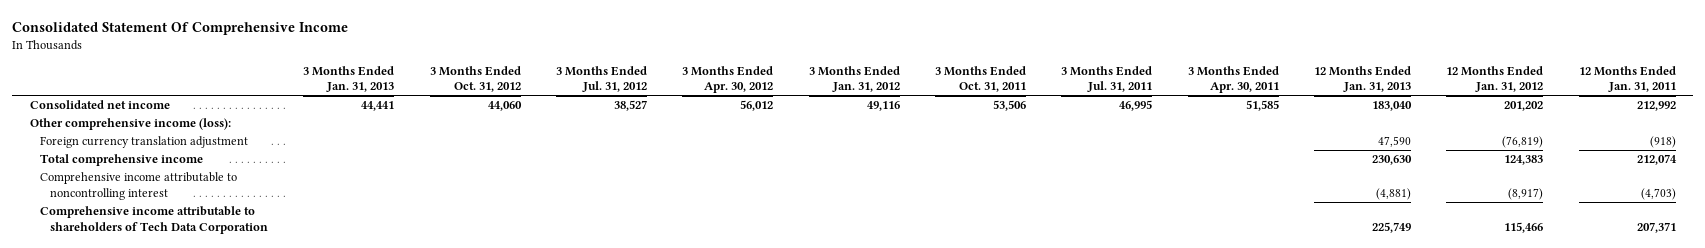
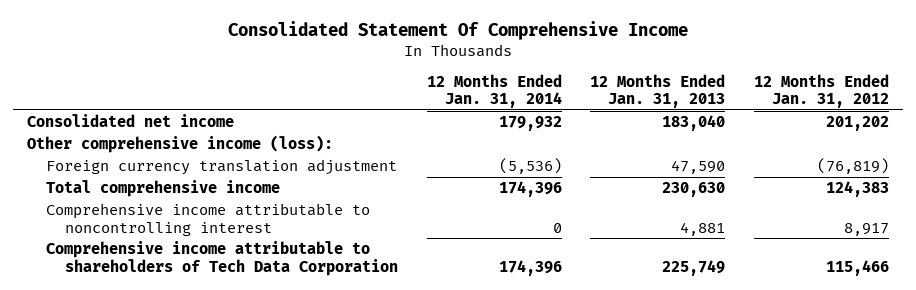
- | 3 Months Ended Jan. 31, 2013 | 3 Months Ended Oct. 31, 2012 | 3 Months Ended Jul. 31, 2012 | 3 Months Ended Apr. 30, 2012 | 3 Months Ended Jan. 31, 2012 | 3 Months Ended Oct. 31, 2011 | 3 Months Ended Jul. 31, 2011 | 3 Months Ended Apr. 30, 2011 | 12 Months Ended Jan. 31, 2013 | 12 Months Ended Jan. 31, 2012 | 12 Months Ended Jan. 31, 2011
+ | 12 Months Ended Jan. 31, 2014 | 12 Months Ended Jan. 31, 2013 | 12 Months Ended Jan. 31, 2012
- Comprehensive income attributable to noncontrolling interest | | | | | | | | | (4,881) | (8,917) | (4,703)
+ Comprehensive income attributable to noncontrolling interest | 0 | 4,881 | 8,917

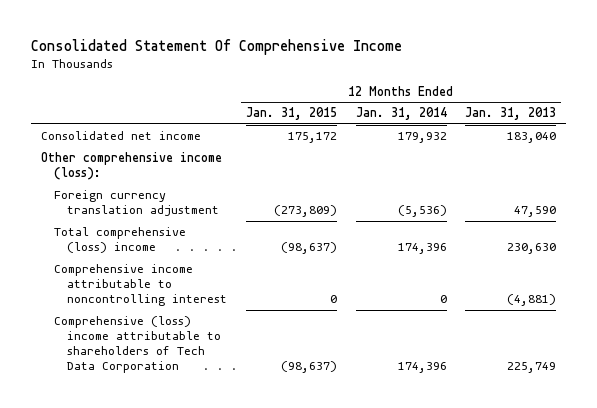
- | 12 Months Ended Jan. 31, 2014 | 12 Months Ended Jan. 31, 2013 | 12 Months Ended Jan. 31, 2012
+ | 12 Months Ended Jan. 31, 2015 | 12 Months Ended Jan. 31, 2014 | 12 Months Ended Jan. 31, 2013
- Total comprehensive income | 174,396 | 230,630 | 124,383
- Comprehensive income attributable to noncontrolling interest | 0 | 4,881 | 8,917
- Comprehensive income attributable to shareholders of Tech Data Corporation | 174,396 | 225,749 | 115,466
+ Total comprehensive (loss) income | (98,637) | 174,396 | 230,630
+ Comprehensive income attributable to noncontrolling interest | 0 | 0 | (4,881)
+ Comprehensive (loss) income attributable to shareholders of Tech Data Corporation | (98,637) | 174,396 | 225,749

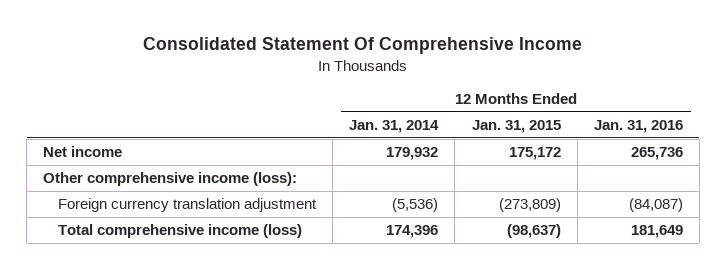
- | 12 Months Ended Jan. 31, 2015 | 12 Months Ended Jan. 31, 2014 | 12 Months Ended Jan. 31, 2013
+ | 12 Months Ended Jan. 31, 2014 | 12 Months Ended Jan. 31, 2015 | 12 Months Ended Jan. 31, 2016
- Consolidated net income | 175,172 | 179,932 | 183,040
+ Net income | 179,932 | 175,172 | 265,736
- Total comprehensive (loss) income | (98,637) | 174,396 | 230,630
- Comprehensive income attributable to noncontrolling interest | 0 | 0 | (4,881)
- Comprehensive (loss) income attributable to shareholders of Tech Data Corporation | (98,637) | 174,396 | 225,749
+ Total comprehensive income (loss) | 174,396 | (98,637) | 181,649

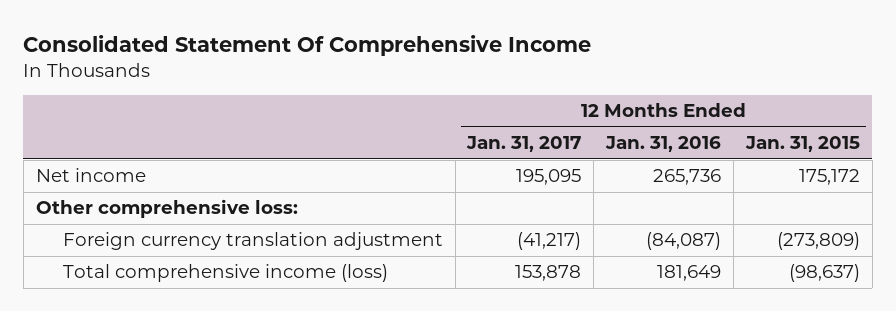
- | 12 Months Ended Jan. 31, 2014 | 12 Months Ended Jan. 31, 2015 | 12 Months Ended Jan. 31, 2016
+ | 12 Months Ended Jan. 31, 2017 | 12 Months Ended Jan. 31, 2016 | 12 Months Ended Jan. 31, 2015
- Other comprehensive income (loss):
+ Other comprehensive loss:

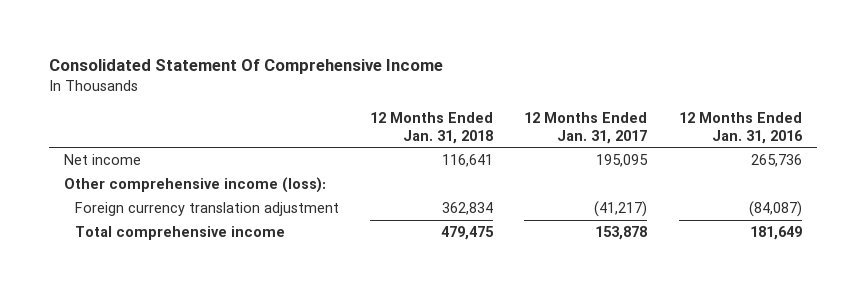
- | 12 Months Ended Jan. 31, 2017 | 12 Months Ended Jan. 31, 2016 | 12 Months Ended Jan. 31, 2015
+ | 12 Months Ended Jan. 31, 2018 | 12 Months Ended Jan. 31, 2017 | 12 Months Ended Jan. 31, 2016
- Other comprehensive loss:
+ Other comprehensive income (loss):
- Total comprehensive income (loss) | 153,878 | 181,649 | (98,637)
+ Total comprehensive income | 479,475 | 153,878 | 181,649

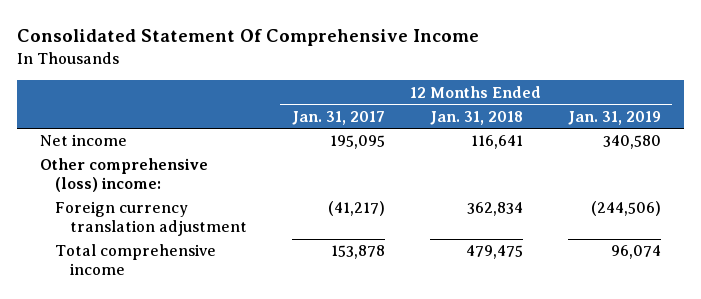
- | 12 Months Ended Jan. 31, 2018 | 12 Months Ended Jan. 31, 2017 | 12 Months Ended Jan. 31, 2016
+ | 12 Months Ended Jan. 31, 2017 | 12 Months Ended Jan. 31, 2018 | 12 Months Ended Jan. 31, 2019
- Other comprehensive income (loss):
+ Other comprehensive (loss) income:

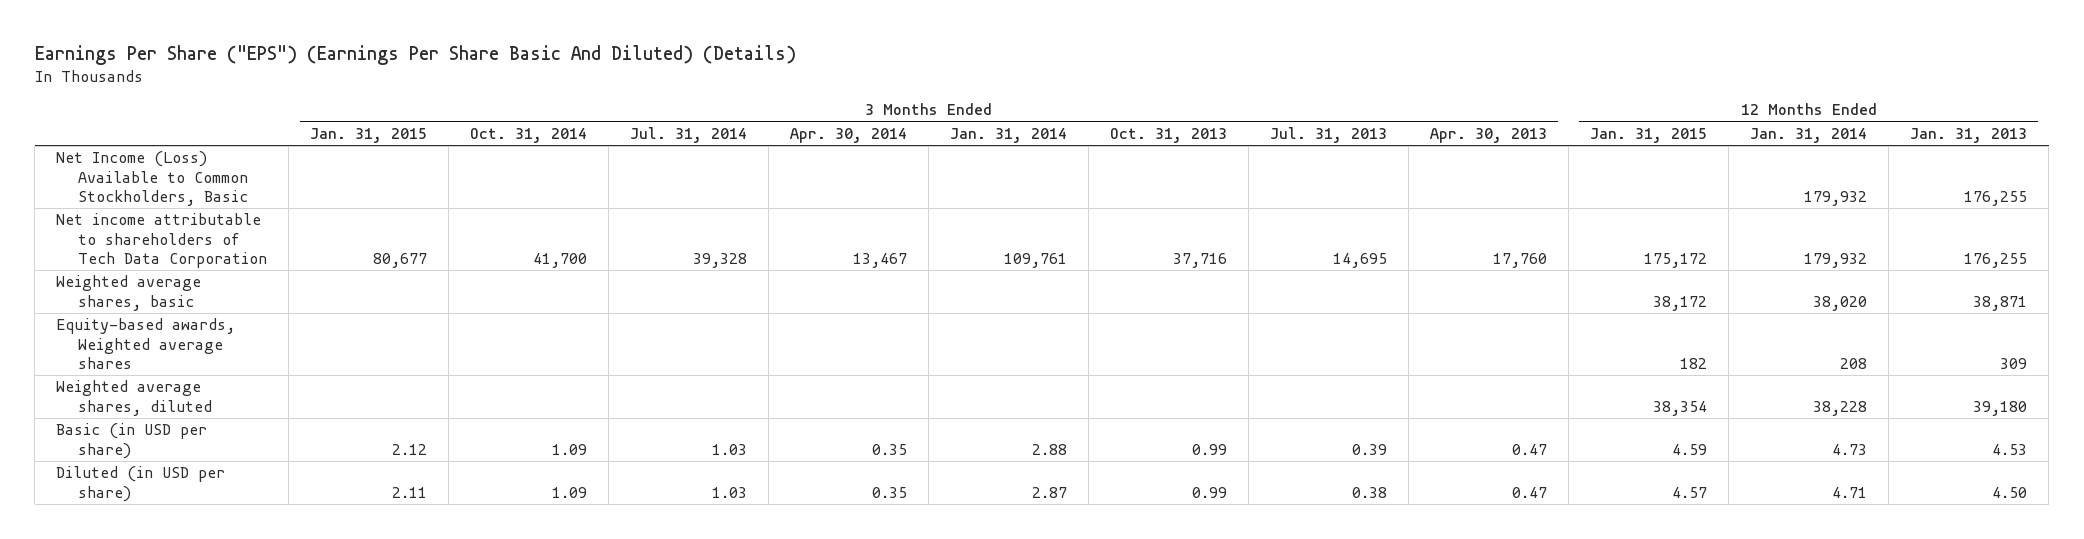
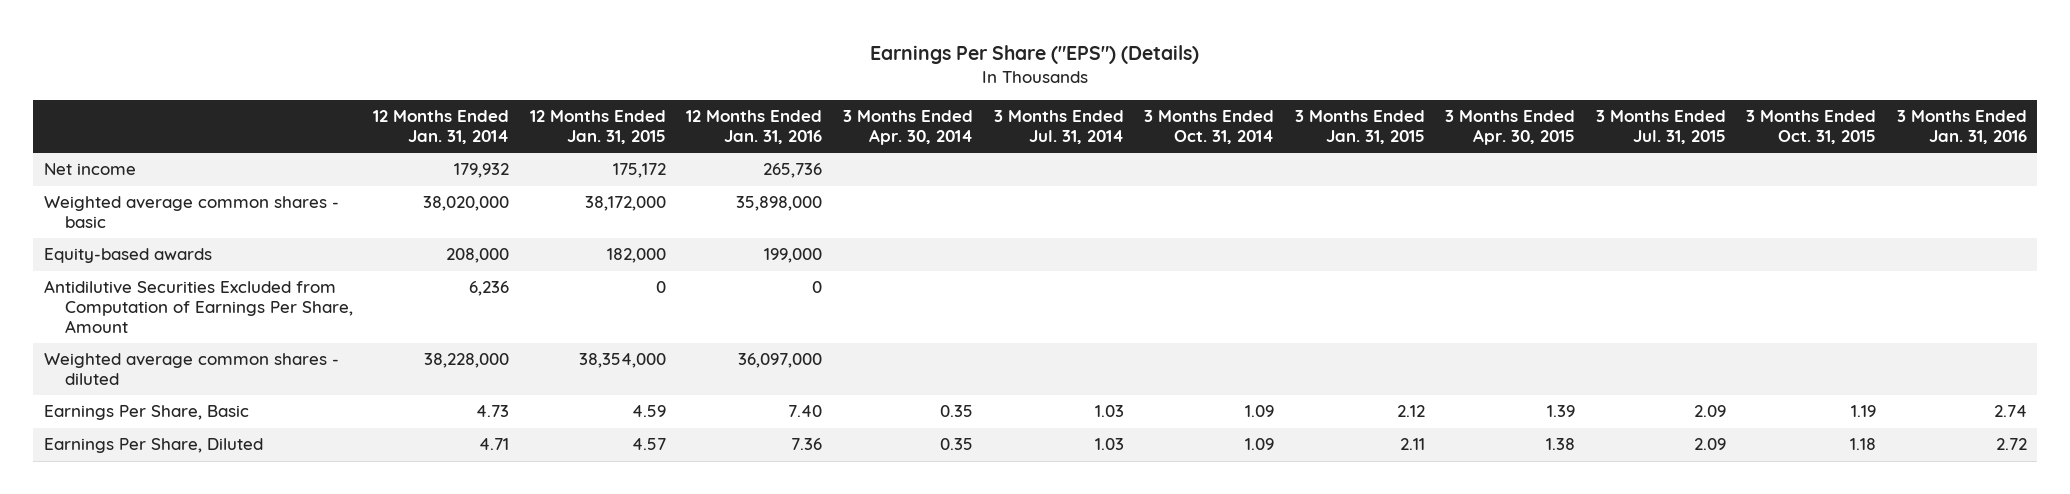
- Earnings Per Share ("EPS") (Earnings Per Share Basic And Diluted) (Details)
+ Earnings Per Share ("EPS") (Details)
- | 3 Months Ended Jan. 31, 2015 | 3 Months Ended Oct. 31, 2014 | 3 Months Ended Jul. 31, 2014 | 3 Months Ended Apr. 30, 2014 | 3 Months Ended Jan. 31, 2014 | 3 Months Ended Oct. 31, 2013 | 3 Months Ended Jul. 31, 2013 | 3 Months Ended Apr. 30, 2013 | 12 Months Ended Jan. 31, 2015 | 12 Months Ended Jan. 31, 2014 | 12 Months Ended Jan. 31, 2013
+ | 12 Months Ended Jan. 31, 2014 | 12 Months Ended Jan. 31, 2015 | 12 Months Ended Jan. 31, 2016 | 3 Months Ended Apr. 30, 2014 | 3 Months Ended Jul. 31, 2014 | 3 Months Ended Oct. 31, 2014 | 3 Months Ended Jan. 31, 2015 | 3 Months Ended Apr. 30, 2015 | 3 Months Ended Jul. 31, 2015 | 3 Months Ended Oct. 31, 2015 | 3 Months Ended Jan. 31, 2016
- Net Income (Loss) Available to Common Stockholders, Basic | | | | | | | | | | 179,932 | 176,255
- Net income attributable to shareholders of Tech Data Corporation | 80,677 | 41,700 | 39,328 | 13,467 | 109,761 | 37,716 | 14,695 | 17,760 | 175,172 | 179,932 | 176,255
- Weighted average shares, basic | | | | | | | | | 38,172 | 38,020 | 38,871
- Equity-based awards, Weighted average shares | | | | | | | | | 182 | 208 | 309
- Weighted average shares, diluted | | | | | | | | | 38,354 | 38,228 | 39,180
- Basic (in USD per share) | 2.12 | 1.09 | 1.03 | 0.35 | 2.88 | 0.99 | 0.39 | 0.47 | 4.59 | 4.73 | 4.53
- Diluted (in USD per share) | 2.11 | 1.09 | 1.03 | 0.35 | 2.87 | 0.99 | 0.38 | 0.47 | 4.57 | 4.71 | 4.50
+ Net income | 179,932 | 175,172 | 265,736 | | | | | | | |
+ Weighted average common shares - basic | 38,020,000 | 38,172,000 | 35,898,000 | | | | | | | |
+ Equity-based awards | 208,000 | 182,000 | 199,000 | | | | | | | |
+ Antidilutive Securities Excluded from Computation of Earnings Per Share, Amount | 6,236 | 0 | 0 | | | | | | | |
+ Weighted average common shares - diluted | 38,228,000 | 38,354,000 | 36,097,000 | | | | | | | |
+ Earnings Per Share, Basic | 4.73 | 4.59 | 7.40 | 0.35 | 1.03 | 1.09 | 2.12 | 1.39 | 2.09 | 1.19 | 2.74
+ Earnings Per Share, Diluted | 4.71 | 4.57 | 7.36 | 0.35 | 1.03 | 1.09 | 2.11 | 1.38 | 2.09 | 1.18 | 2.72

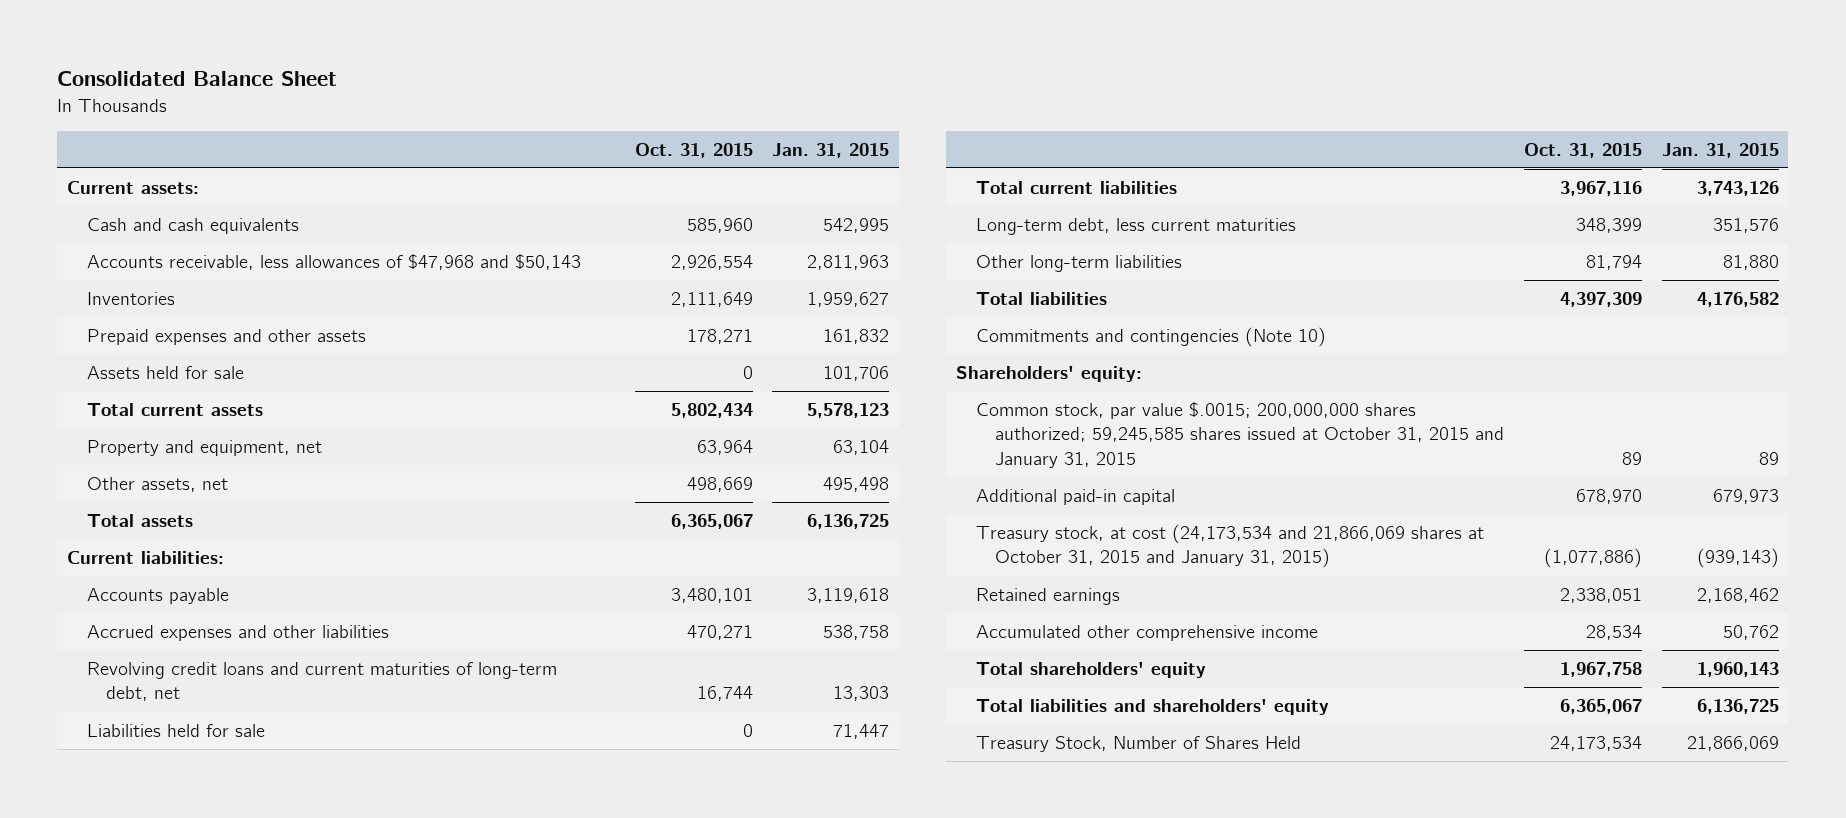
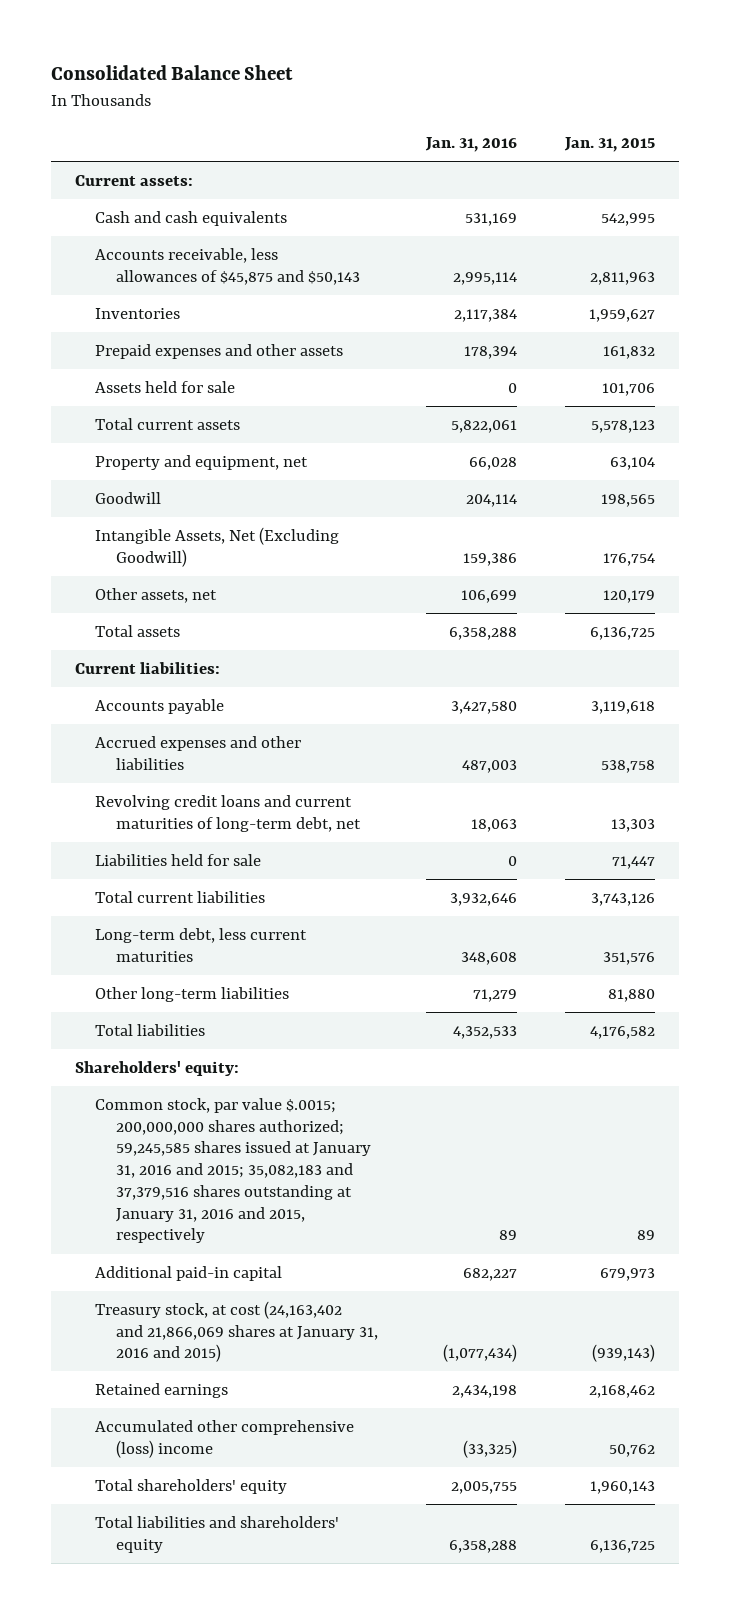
- | Oct. 31, 2015 | Jan. 31, 2015
+ | Jan. 31, 2016 | Jan. 31, 2015
- Accounts receivable, less allowances of $47,968 and $50,143 | 2,926,554 | 2,811,963
+ Accounts receivable, less allowances of $45,875 and $50,143 | 2,995,114 | 2,811,963
- Other assets, net | 498,669 | 495,498
+ Goodwill | 204,114 | 198,565
+ Intangible Assets, Net (Excluding Goodwill) | 159,386 | 176,754
+ Other assets, net | 106,699 | 120,179
- Commitments and contingencies (Note 10)
- Common stock, par value $.0015; 200,000,000 shares authorized; 59,245,585 shares issued at October 31, 2015 and January 31, 2015 | 89 | 89
+ Common stock, par value $.0015; 200,000,000 shares authorized; 59,245,585 shares issued at January 31, 2016 and 2015; 35,082,183 and 37,379,516 shares outstanding at January 31, 2016 and 2015, respectively | 89 | 89
- Treasury stock, at cost (24,173,534 and 21,866,069 shares at October 31, 2015 and January 31, 2015) | (1,077,886) | (939,143)
+ Treasury stock, at cost (24,163,402 and 21,866,069 shares at January 31, 2016 and 2015) | (1,077,434) | (939,143)
- Accumulated other comprehensive income | 28,534 | 50,762
+ Accumulated other comprehensive (loss) income | (33,325) | 50,762
- Treasury Stock, Number of Shares Held | 24,173,534 | 21,866,069

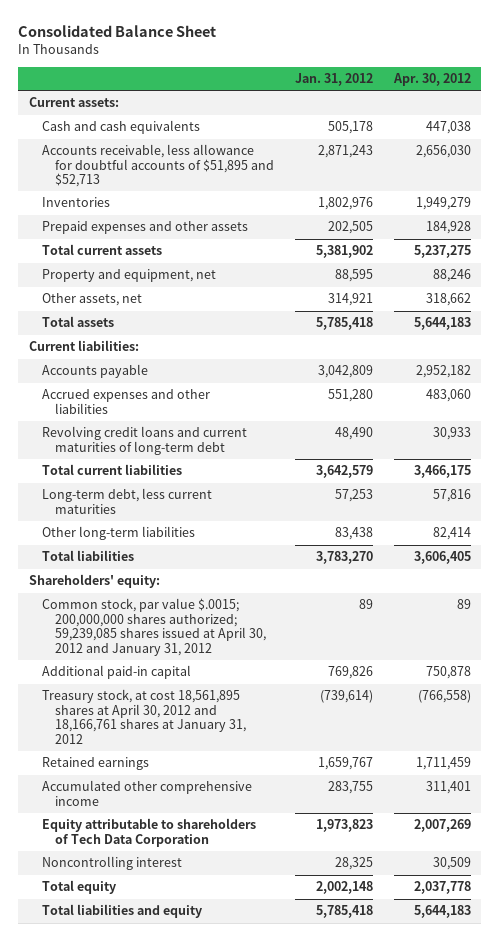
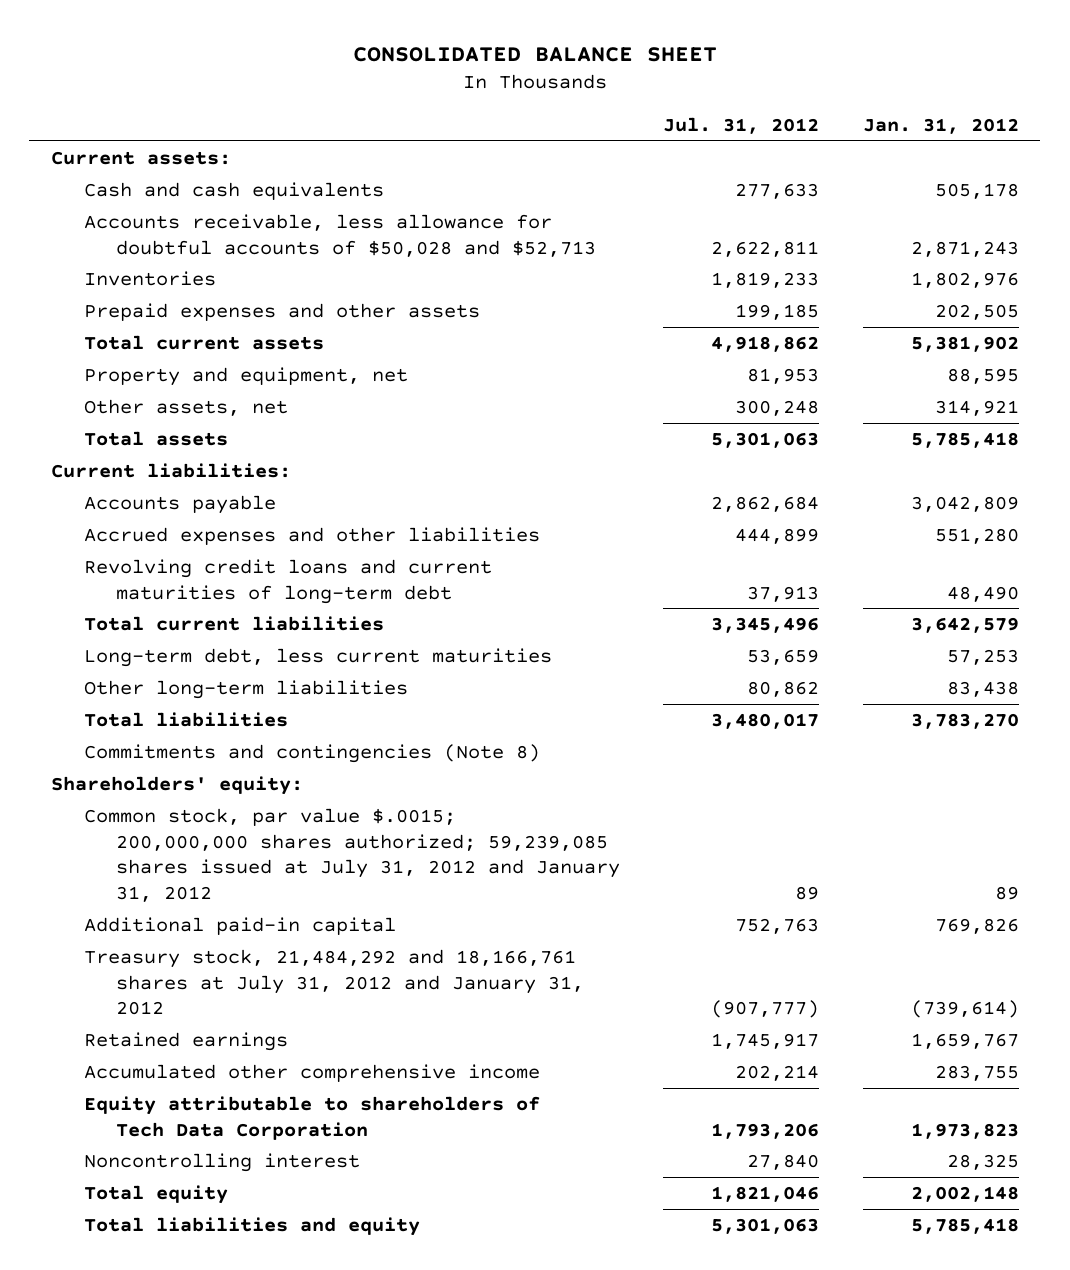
- Consolidated Balance Sheet
+ CONSOLIDATED BALANCE SHEET
- | Jan. 31, 2012 | Apr. 30, 2012
+ | Jul. 31, 2012 | Jan. 31, 2012
- Accounts receivable, less allowance for doubtful accounts of $51,895 and $52,713 | 2,871,243 | 2,656,030
+ Accounts receivable, less allowance for doubtful accounts of $50,028 and $52,713 | 2,622,811 | 2,871,243
+ Commitments and contingencies (Note 8)
- Common stock, par value $.0015; 200,000,000 shares authorized; 59,239,085 shares issued at April 30, 2012 and January 31, 2012 | 89 | 89
+ Common stock, par value $.0015; 200,000,000 shares authorized; 59,239,085 shares issued at July 31, 2012 and January 31, 2012 | 89 | 89
- Treasury stock, at cost 18,561,895 shares at April 30, 2012 and 18,166,761 shares at January 31, 2012 | (739,614) | (766,558)
+ Treasury stock, 21,484,292 and 18,166,761 shares at July 31, 2012 and January 31, 2012 | (907,777) | (739,614)

